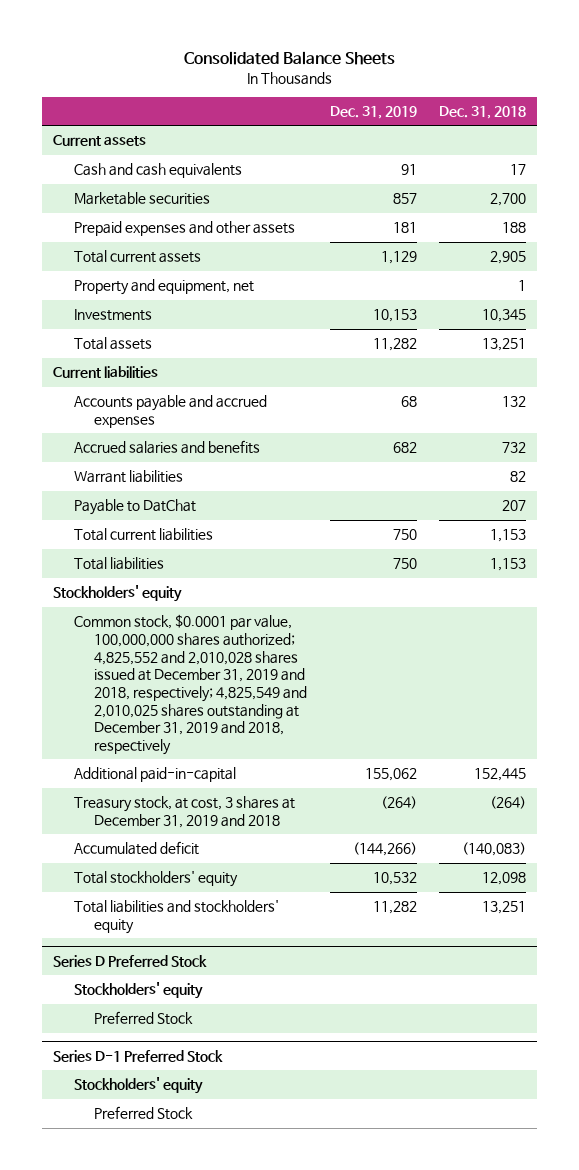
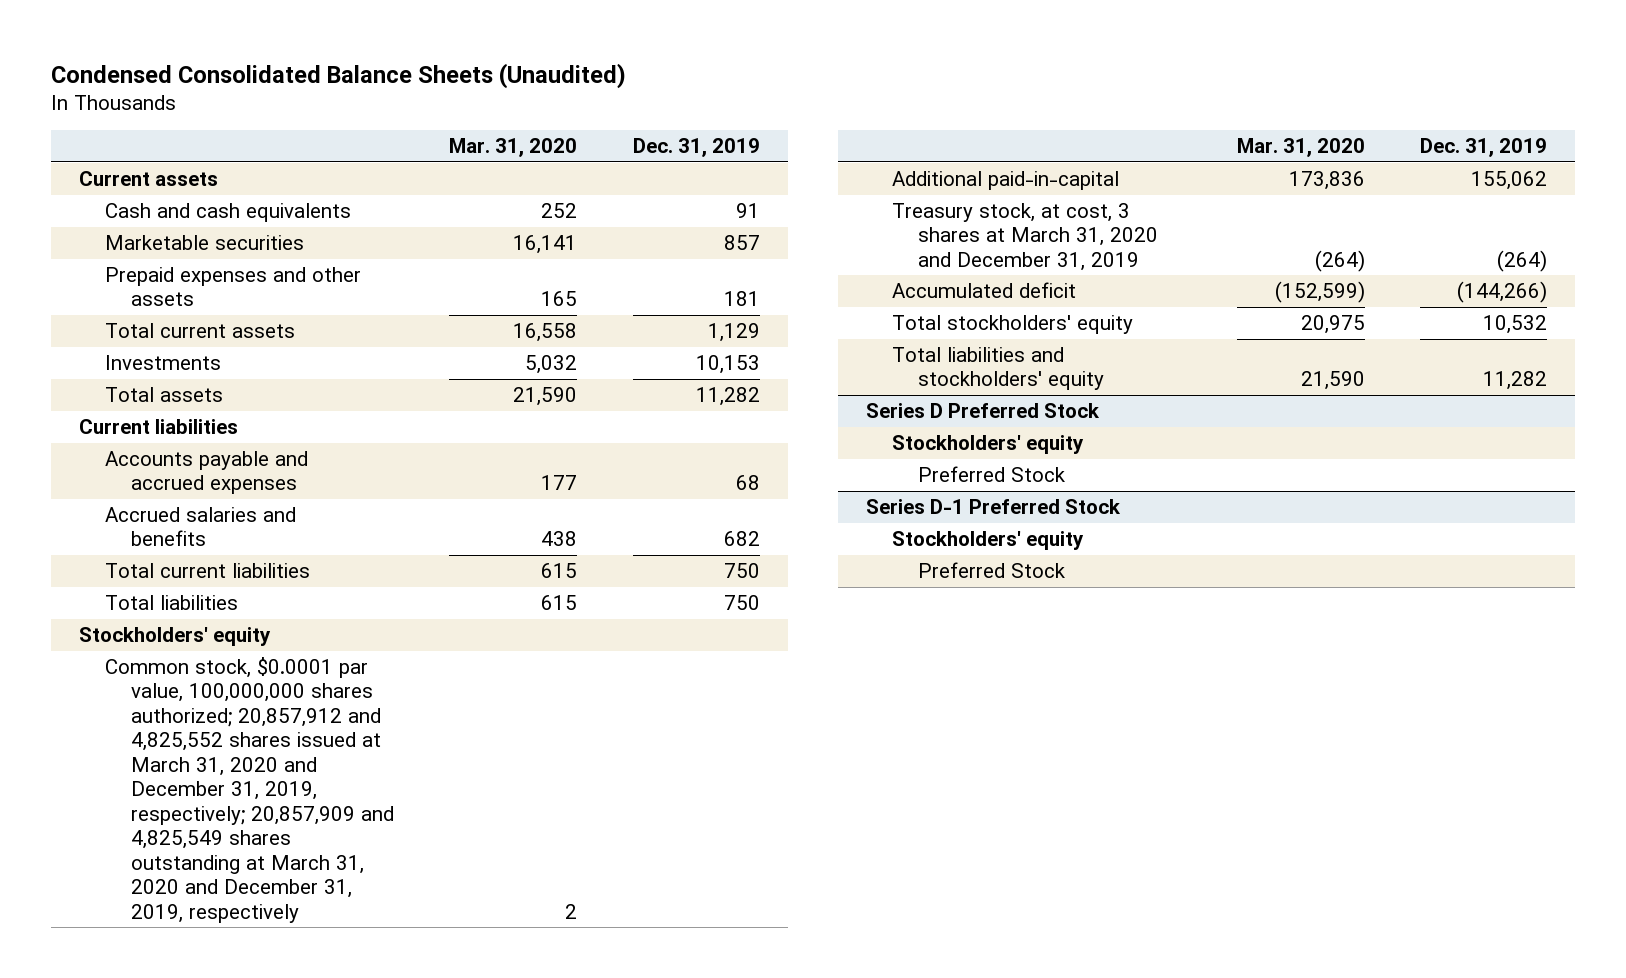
- Consolidated Balance Sheets
+ Condensed Consolidated Balance Sheets (Unaudited)
- | Dec. 31, 2019 | Dec. 31, 2018
+ | Mar. 31, 2020 | Dec. 31, 2019
- Property and equipment, net | | 1
- Warrant liabilities | | 82
- Payable to DatChat | | 207
- Common stock, $0.0001 par value, 100,000,000 shares authorized; 4,825,552 and 2,010,028 shares issued at December 31, 2019 and 2018, respectively; 4,825,549 and 2,010,025 shares outstanding at December 31, 2019 and 2018, respectively
+ Common stock, $0.0001 par value, 100,000,000 shares authorized; 20,857,912 and 4,825,552 shares issued at March 31, 2020 and December 31, 2019, respectively; 20,857,909 and 4,825,549 shares outstanding at March 31, 2020 and December 31, 2019, respectively | 2 |
- Treasury stock, at cost, 3 shares at December 31, 2019 and 2018 | (264) | (264)
+ Treasury stock, at cost, 3 shares at March 31, 2020 and December 31, 2019 | (264) | (264)

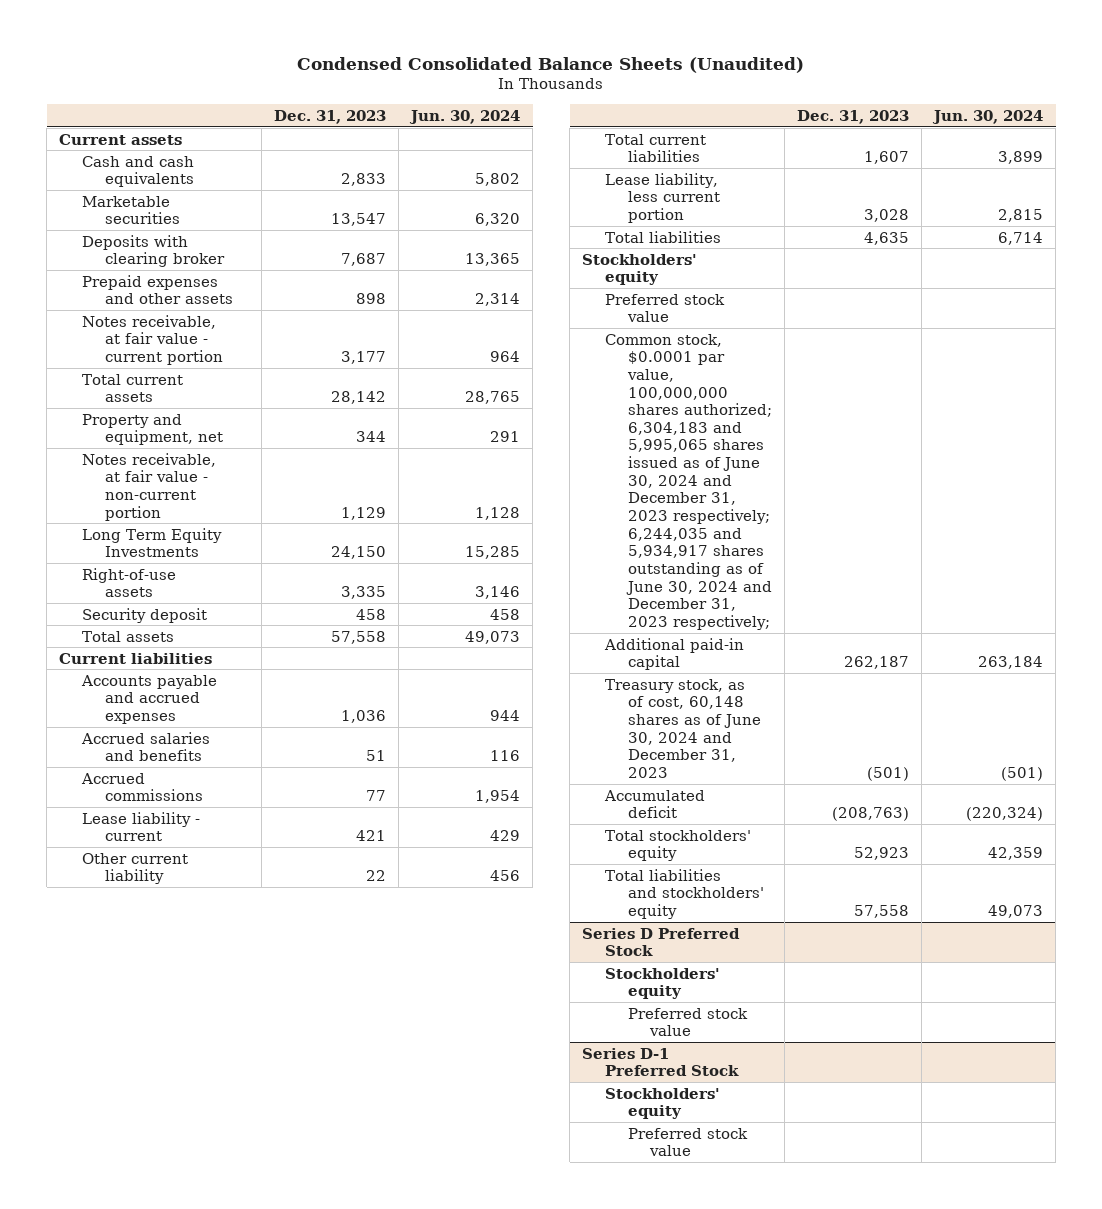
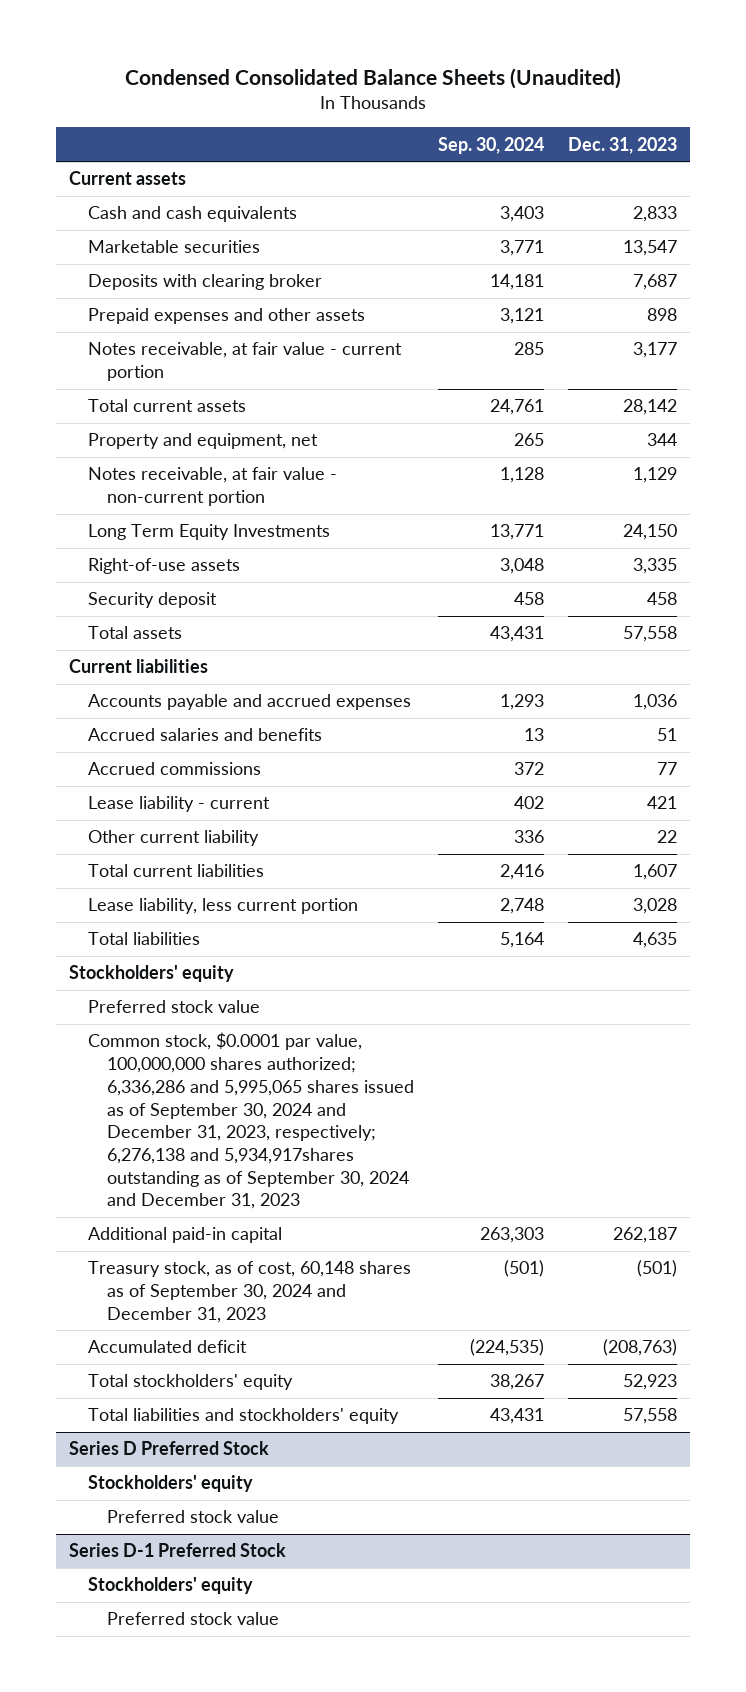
- | Dec. 31, 2023 | Jun. 30, 2024
+ | Sep. 30, 2024 | Dec. 31, 2023
- Common stock, $0.0001 par value, 100,000,000 shares authorized; 6,304,183 and 5,995,065 shares issued as of June 30, 2024 and December 31, 2023 respectively; 6,244,035 and 5,934,917 shares outstanding as of June 30, 2024 and December 31, 2023 respectively;
+ Common stock, $0.0001 par value, 100,000,000 shares authorized; 6,336,286 and 5,995,065 shares issued as of September 30, 2024 and December 31, 2023, respectively; 6,276,138 and 5,934,917shares outstanding as of September 30, 2024 and December 31, 2023
- Treasury stock, as of cost, 60,148 shares as of June 30, 2024 and December 31, 2023 | (501) | (501)
+ Treasury stock, as of cost, 60,148 shares as of September 30, 2024 and December 31, 2023 | (501) | (501)

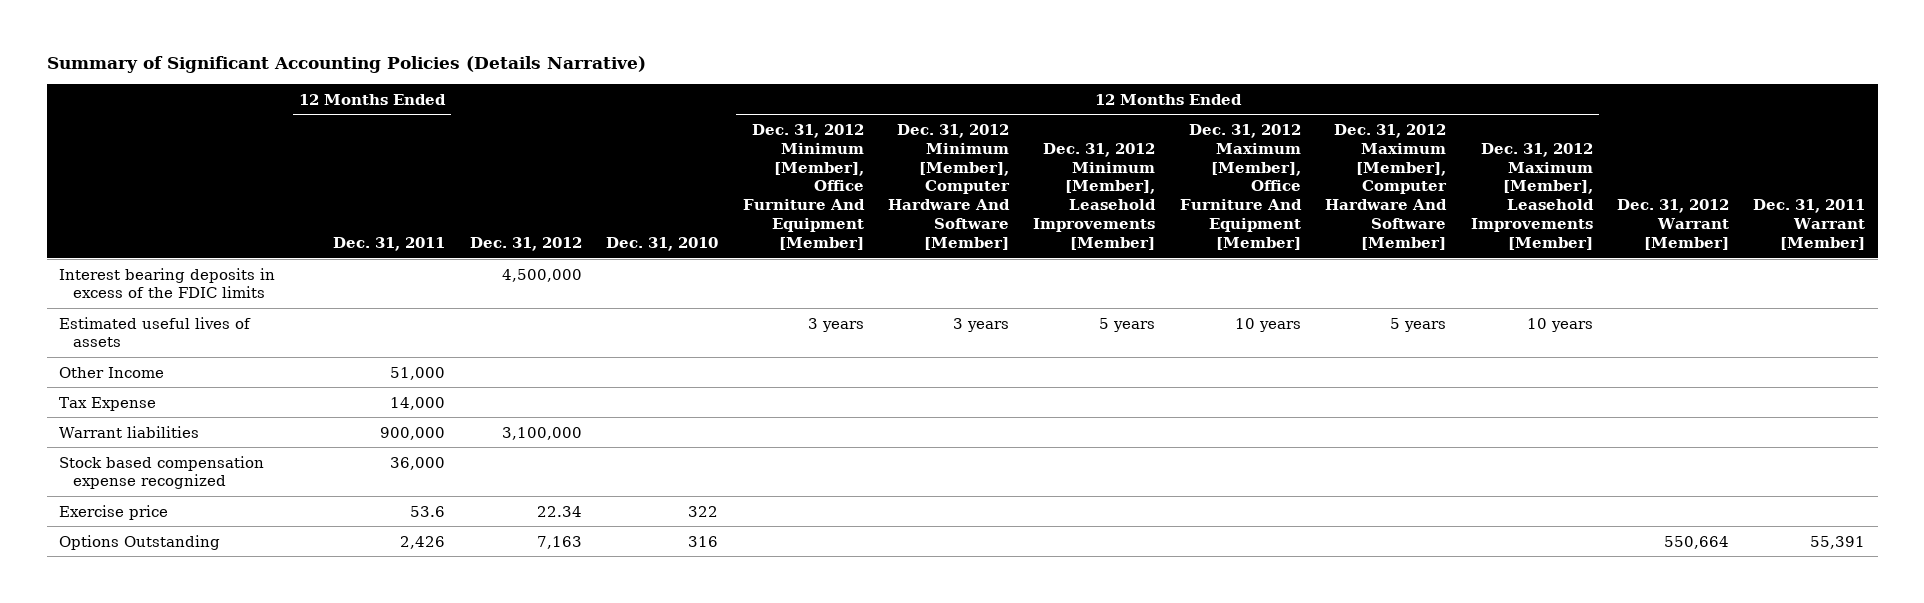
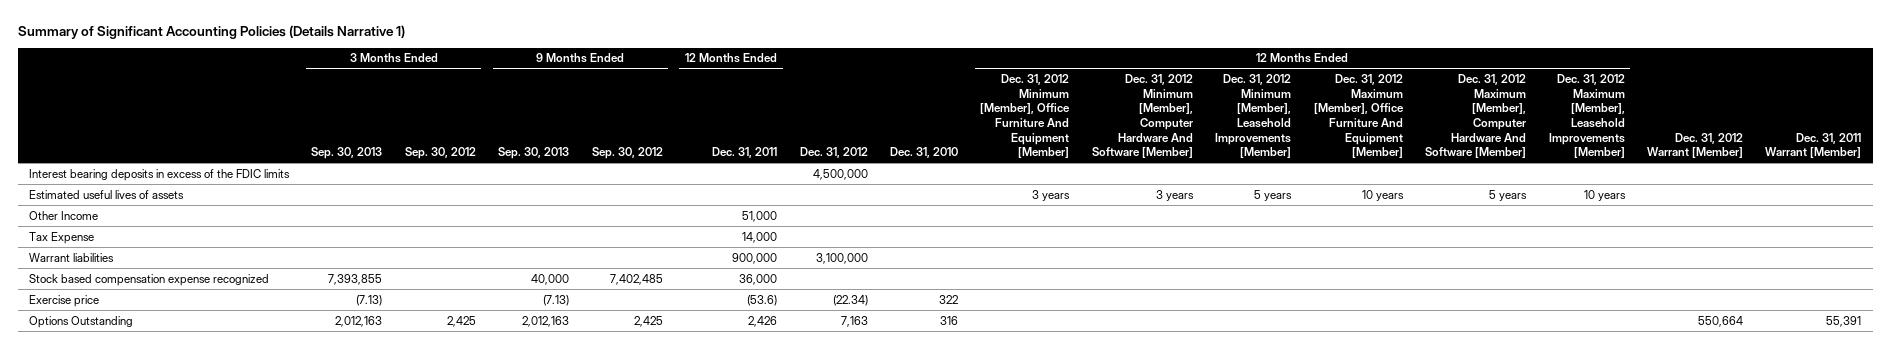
- Summary of Significant Accounting Policies (Details Narrative)
+ Summary of Significant Accounting Policies (Details Narrative 1)
- | 12 Months Ended Dec. 31, 2011 | Dec. 31, 2012 | Dec. 31, 2010 | 12 Months Ended Dec. 31, 2012 Minimum [Member], Office Furniture And Equipment [Member] | 12 Months Ended Dec. 31, 2012 Minimum [Member], Computer Hardware And Software [Member] | 12 Months Ended Dec. 31, 2012 Minimum [Member], Leasehold Improvements [Member] | 12 Months Ended Dec. 31, 2012 Maximum [Member], Office Furniture And Equipment [Member] | 12 Months Ended Dec. 31, 2012 Maximum [Member], Computer Hardware And Software [Member] | 12 Months Ended Dec. 31, 2012 Maximum [Member], Leasehold Improvements [Member] | Dec. 31, 2012 Warrant [Member] | Dec. 31, 2011 Warrant [Member]
+ | 3 Months Ended Sep. 30, 2013 | 3 Months Ended Sep. 30, 2012 | 9 Months Ended Sep. 30, 2013 | 9 Months Ended Sep. 30, 2012 | 12 Months Ended Dec. 31, 2011 | Dec. 31, 2012 | Dec. 31, 2010 | 12 Months Ended Dec. 31, 2012 Minimum [Member], Office Furniture And Equipment [Member] | 12 Months Ended Dec. 31, 2012 Minimum [Member], Computer Hardware And Software [Member] | 12 Months Ended Dec. 31, 2012 Minimum [Member], Leasehold Improvements [Member] | 12 Months Ended Dec. 31, 2012 Maximum [Member], Office Furniture And Equipment [Member] | 12 Months Ended Dec. 31, 2012 Maximum [Member], Computer Hardware And Software [Member] | 12 Months Ended Dec. 31, 2012 Maximum [Member], Leasehold Improvements [Member] | Dec. 31, 2012 Warrant [Member] | Dec. 31, 2011 Warrant [Member]
- Exercise price | 53.6 | 22.34 | 322 | | | | | | | |
+ Exercise price | (7.13) | | (7.13) | | (53.6) | (22.34) | 322 | | | | | | | |

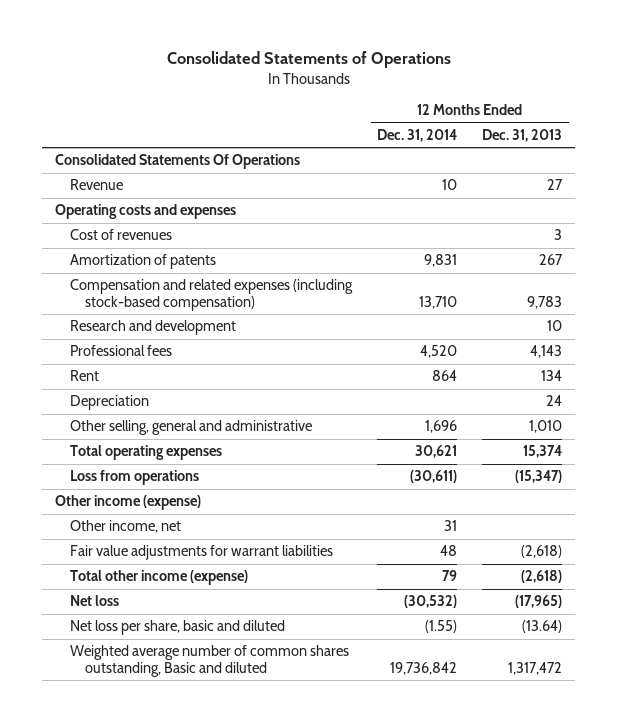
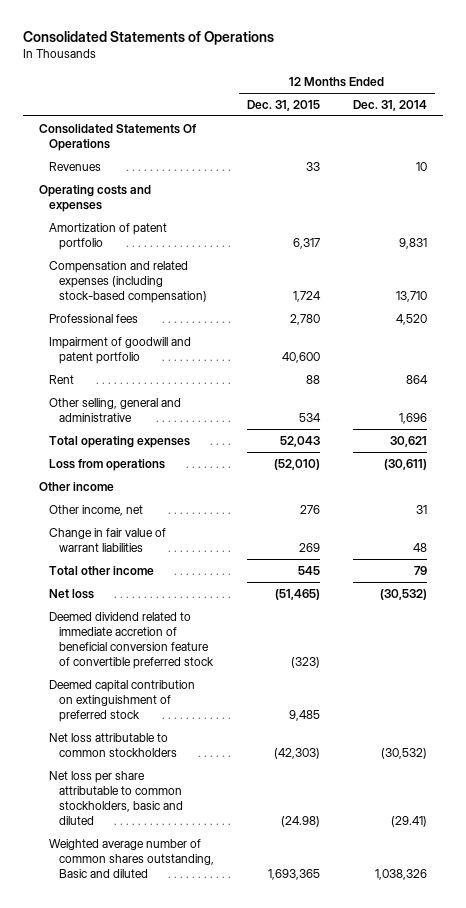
- | 12 Months Ended Dec. 31, 2014 | 12 Months Ended Dec. 31, 2013
+ | 12 Months Ended Dec. 31, 2015 | 12 Months Ended Dec. 31, 2014
- Revenue | 10 | 27
+ Revenues | 33 | 10
- Cost of revenues | | 3
- Amortization of patents | 9,831 | 267
+ Amortization of patent portfolio | 6,317 | 9,831
- Research and development | | 10
+ Impairment of goodwill and patent portfolio | 40,600 |
- Depreciation | | 24
- Other income (expense)
+ Other income
- Fair value adjustments for warrant liabilities | 48 | (2,618)
- Total other income (expense) | 79 | (2,618)
+ Change in fair value of warrant liabilities | 269 | 48
+ Total other income | 545 | 79
- Net loss per share, basic and diluted | (1.55) | (13.64)
- Weighted average number of common shares outstanding, Basic and diluted | 19,736,842 | 1,317,472
+ Deemed dividend related to immediate accretion of beneficial conversion feature of convertible preferred stock | (323) |
+ Deemed capital contribution on extinguishment of preferred stock | 9,485 |
+ Net loss attributable to common stockholders | (42,303) | (30,532)
+ Net loss per share attributable to common stockholders, basic and diluted | (24.98) | (29.41)
+ Weighted average number of common shares outstanding, Basic and diluted | 1,693,365 | 1,038,326

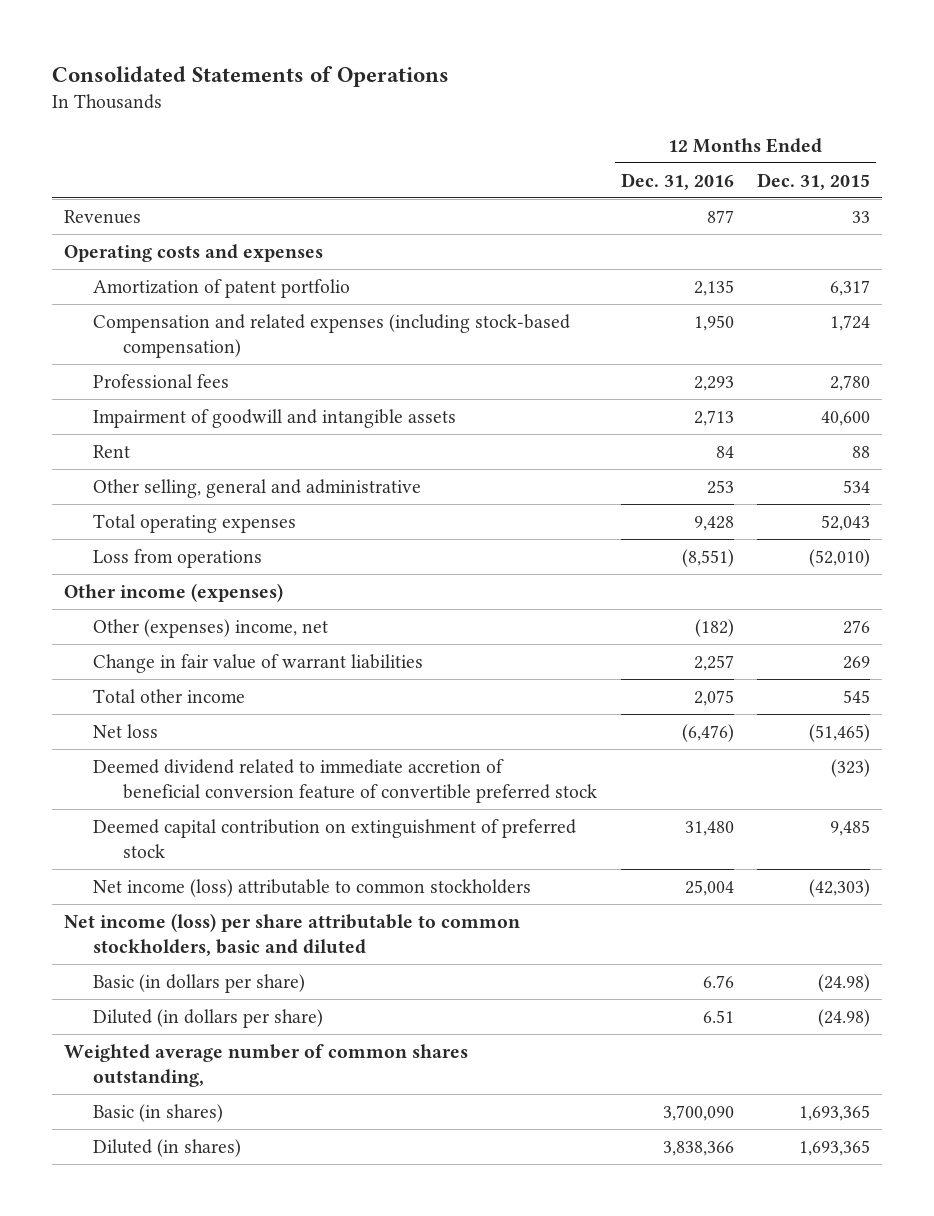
- | 12 Months Ended Dec. 31, 2015 | 12 Months Ended Dec. 31, 2014
+ | 12 Months Ended Dec. 31, 2016 | 12 Months Ended Dec. 31, 2015
- Consolidated Statements Of Operations
- Impairment of goodwill and patent portfolio | 40,600 |
+ Impairment of goodwill and intangible assets | 2,713 | 40,600
- Other income
- Other income, net | 276 | 31
+ Other income (expenses)
+ Other (expenses) income, net | (182) | 276
- Net loss attributable to common stockholders | (42,303) | (30,532)
- Net loss per share attributable to common stockholders, basic and diluted | (24.98) | (29.41)
- Weighted average number of common shares outstanding, Basic and diluted | 1,693,365 | 1,038,326
+ Net income (loss) attributable to common stockholders | 25,004 | (42,303)
+ Net income (loss) per share attributable to common stockholders, basic and diluted
+ Basic (in dollars per share) | 6.76 | (24.98)
+ Diluted (in dollars per share) | 6.51 | (24.98)
+ Weighted average number of common shares outstanding,
+ Basic (in shares) | 3,700,090 | 1,693,365
+ Diluted (in shares) | 3,838,366 | 1,693,365

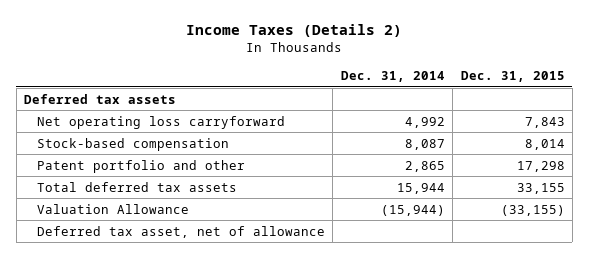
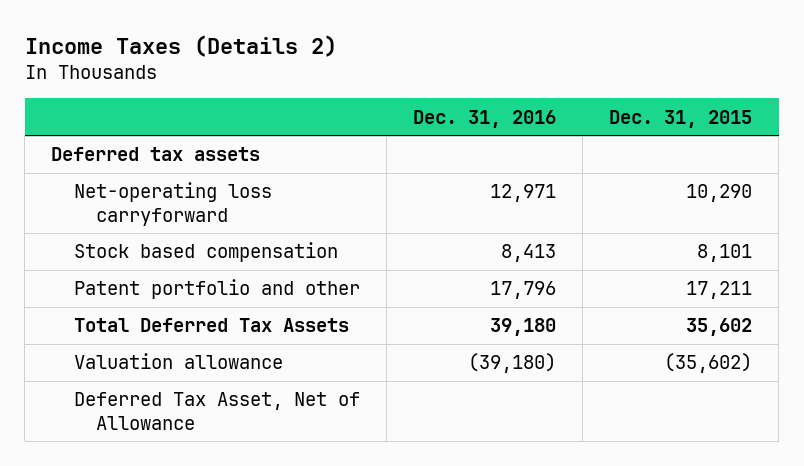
- | Dec. 31, 2014 | Dec. 31, 2015
+ | Dec. 31, 2016 | Dec. 31, 2015
- Net operating loss carryforward | 4,992 | 7,843
- Stock-based compensation | 8,087 | 8,014
- Patent portfolio and other | 2,865 | 17,298
- Total deferred tax assets | 15,944 | 33,155
- Valuation Allowance | (15,944) | (33,155)
- Deferred tax asset, net of allowance
+ Net-operating loss carryforward | 12,971 | 10,290
+ Stock based compensation | 8,413 | 8,101
+ Patent portfolio and other | 17,796 | 17,211
+ Total Deferred Tax Assets | 39,180 | 35,602
+ Valuation allowance | (39,180) | (35,602)
+ Deferred Tax Asset, Net of Allowance

